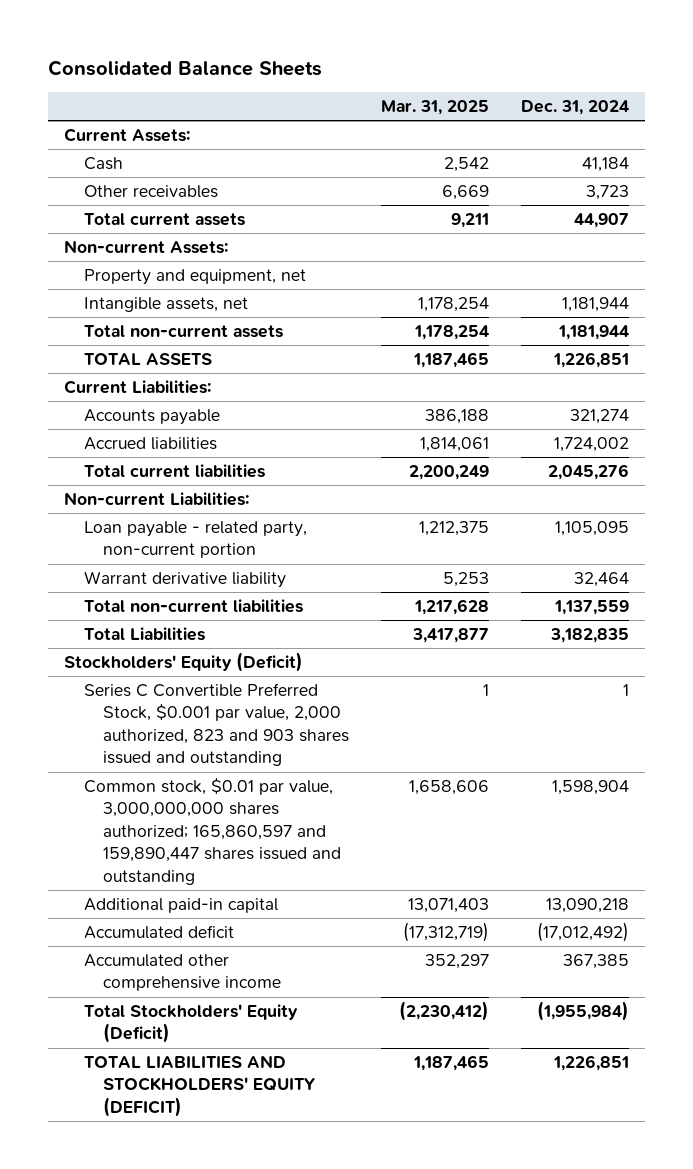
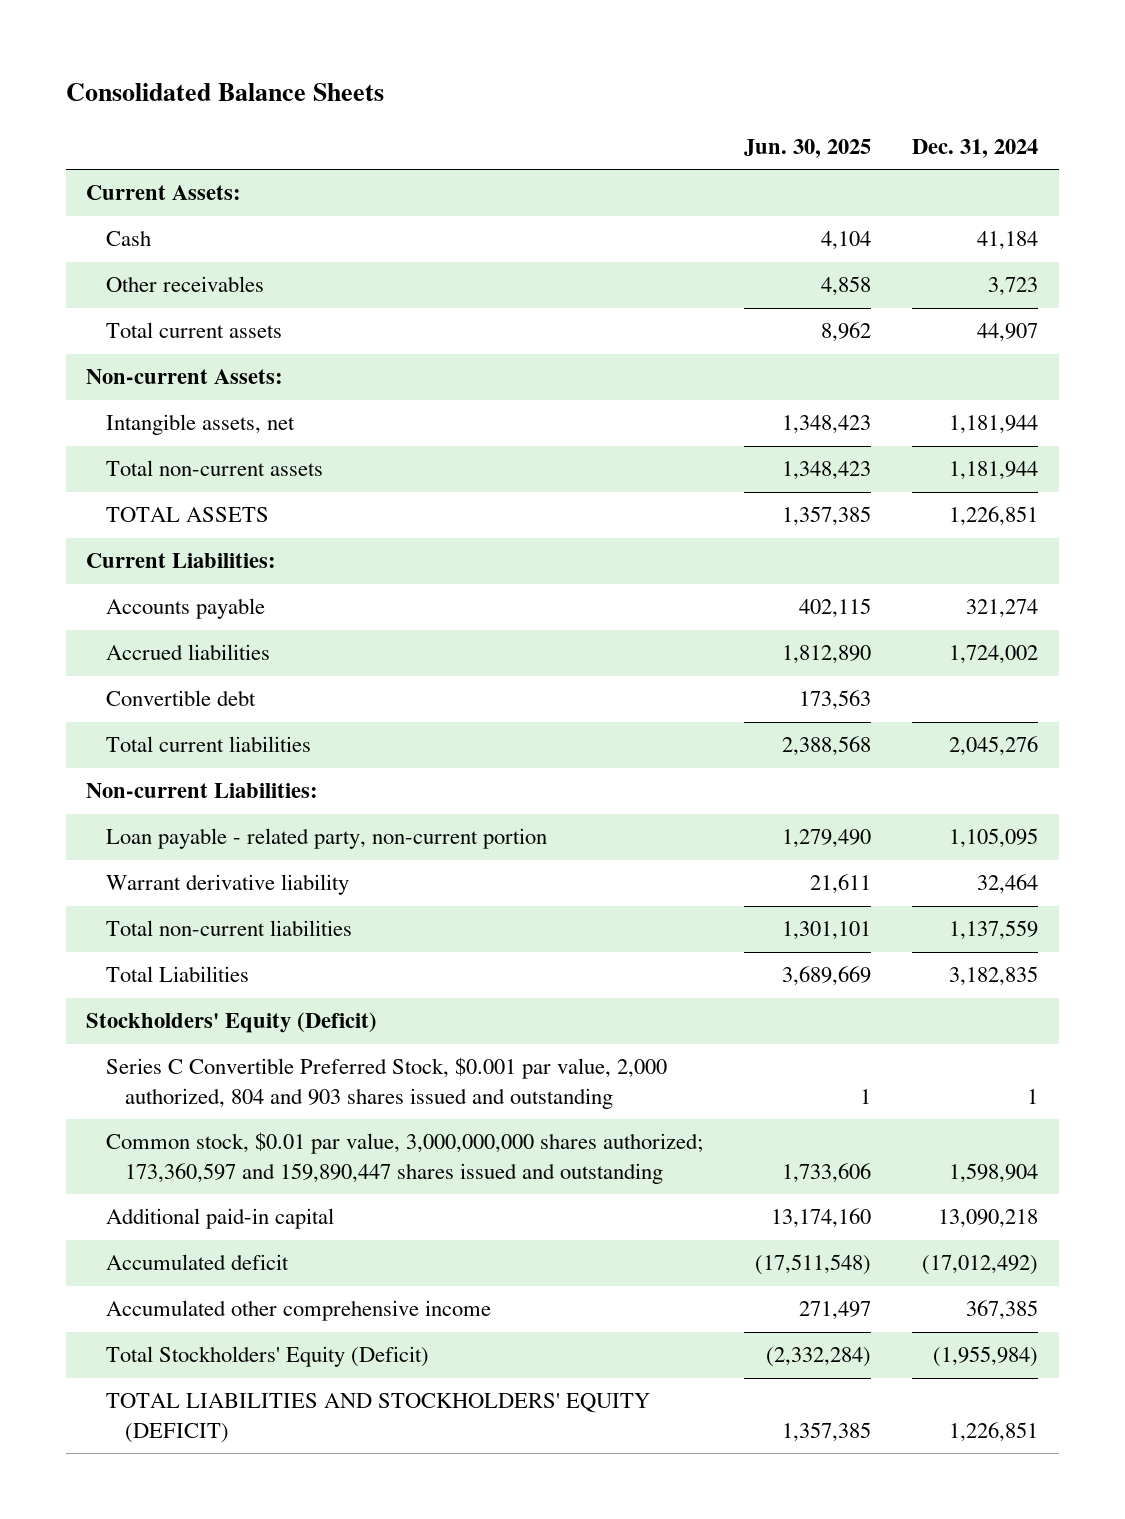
- | Mar. 31, 2025 | Dec. 31, 2024
+ | Jun. 30, 2025 | Dec. 31, 2024
- Property and equipment, net
+ Convertible debt | 173,563 |
- Series C Convertible Preferred Stock, $0.001 par value, 2,000 authorized, 823 and 903 shares issued and outstanding | 1 | 1
- Common stock, $0.01 par value, 3,000,000,000 shares authorized; 165,860,597 and 159,890,447 shares issued and outstanding | 1,658,606 | 1,598,904
+ Series C Convertible Preferred Stock, $0.001 par value, 2,000 authorized, 804 and 903 shares issued and outstanding | 1 | 1
+ Common stock, $0.01 par value, 3,000,000,000 shares authorized; 173,360,597 and 159,890,447 shares issued and outstanding | 1,733,606 | 1,598,904

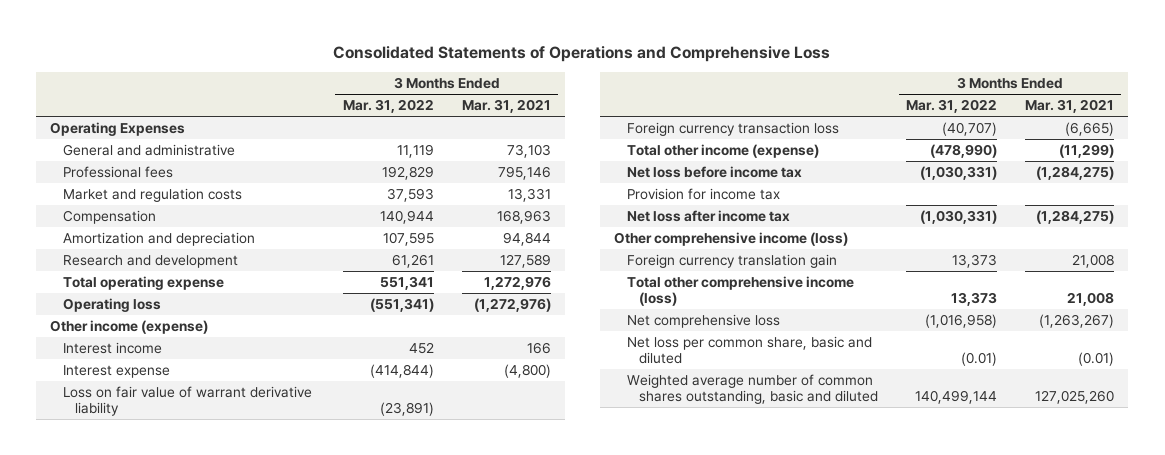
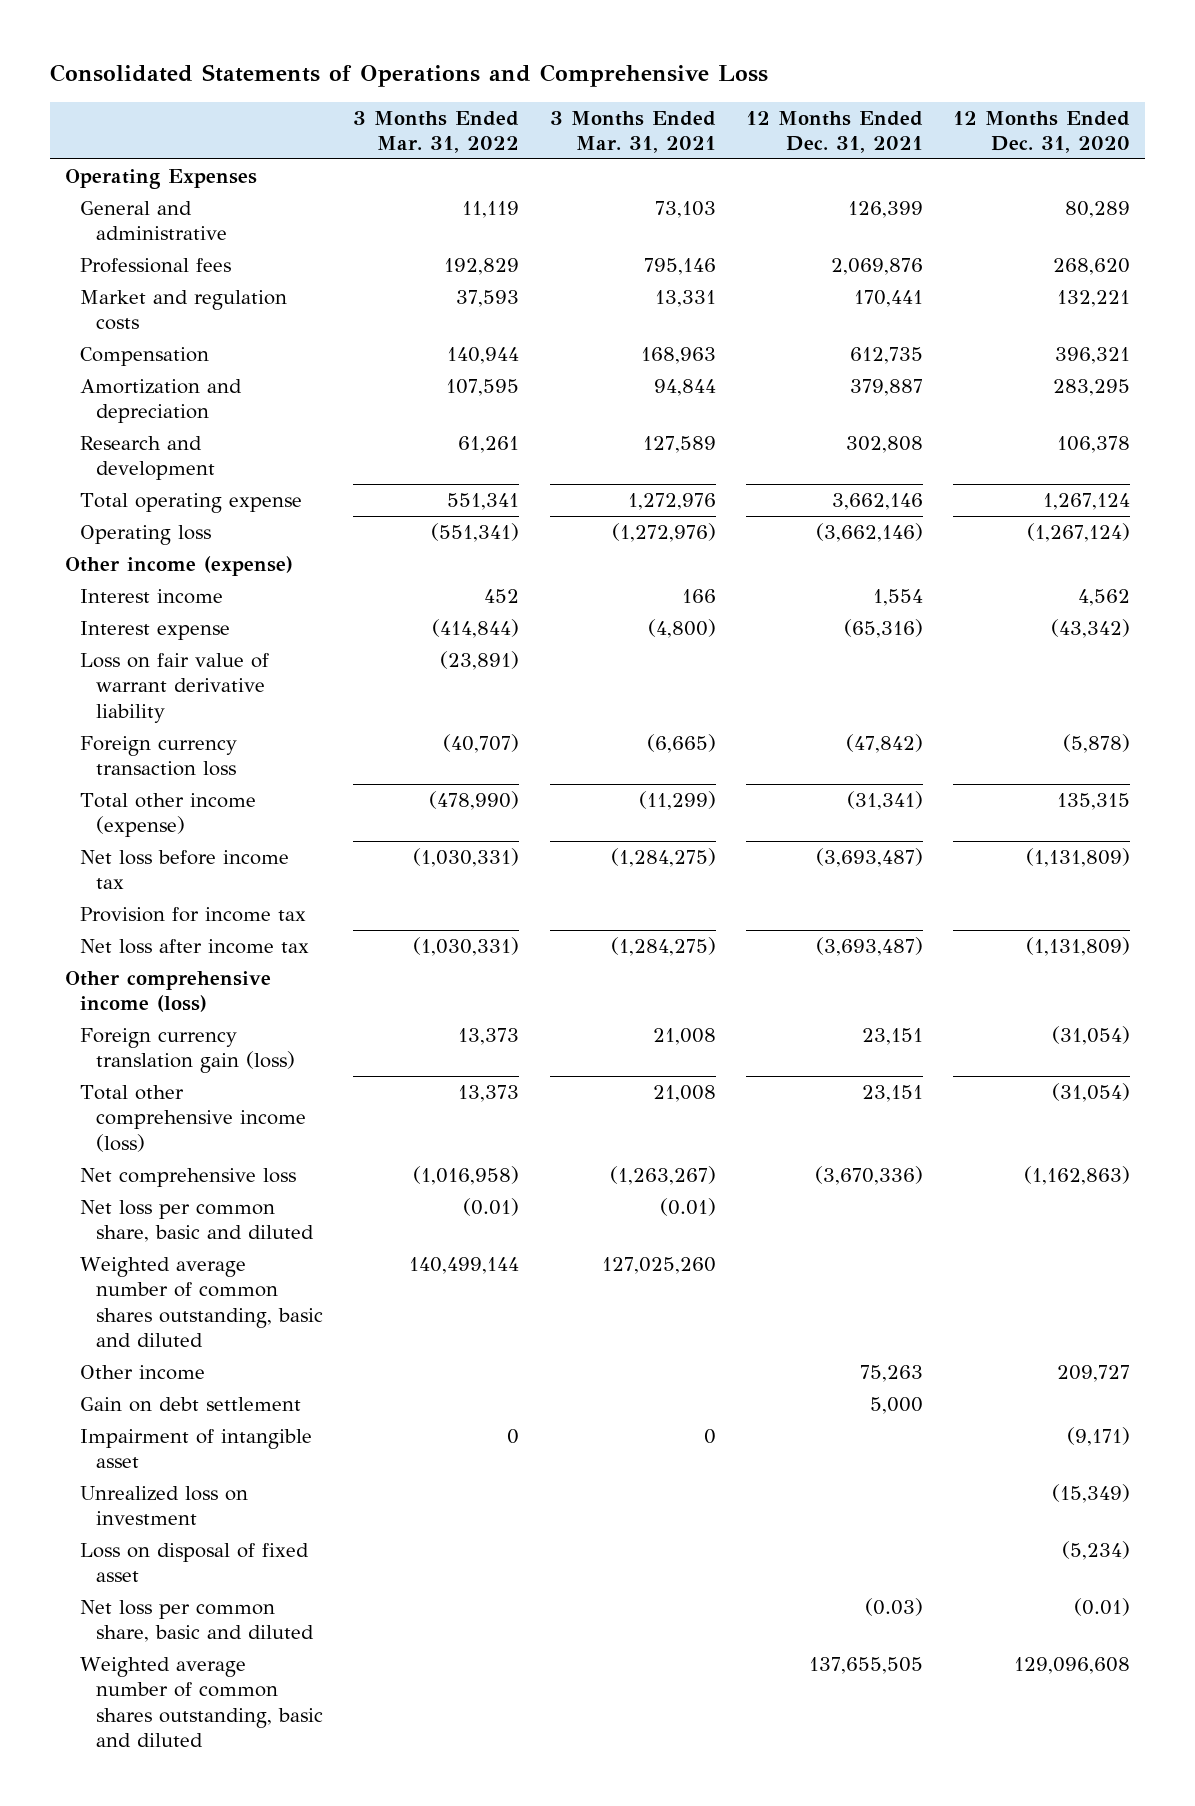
- | 3 Months Ended Mar. 31, 2022 | 3 Months Ended Mar. 31, 2021
+ | 3 Months Ended Mar. 31, 2022 | 3 Months Ended Mar. 31, 2021 | 12 Months Ended Dec. 31, 2021 | 12 Months Ended Dec. 31, 2020
- Foreign currency translation gain | 13,373 | 21,008
+ Foreign currency translation gain (loss) | 13,373 | 21,008 | 23,151 | (31,054)
+ Other income | | | 75,263 | 209,727
+ Gain on debt settlement | | | 5,000 |
+ Impairment of intangible asset | 0 | 0 | | (9,171)
+ Unrealized loss on investment | | | | (15,349)
+ Loss on disposal of fixed asset | | | | (5,234)
+ Net loss per common share, basic and diluted | | | (0.03) | (0.01)
+ Weighted average number of common shares outstanding, basic and diluted | | | 137,655,505 | 129,096,608

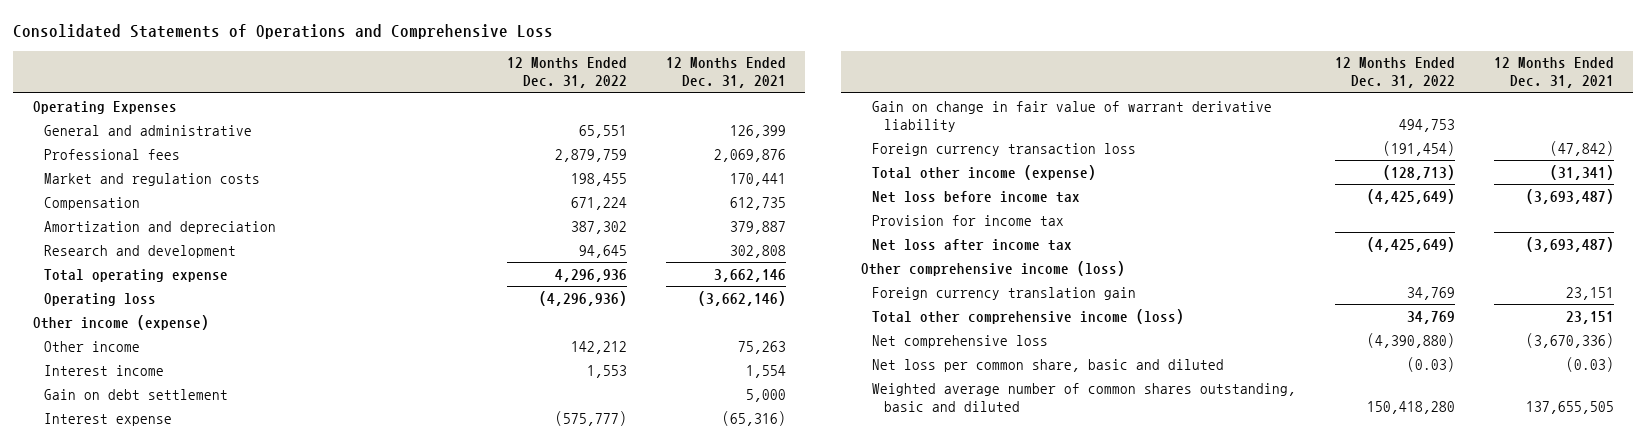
- | 3 Months Ended Mar. 31, 2022 | 3 Months Ended Mar. 31, 2021 | 12 Months Ended Dec. 31, 2021 | 12 Months Ended Dec. 31, 2020
+ | 12 Months Ended Dec. 31, 2022 | 12 Months Ended Dec. 31, 2021
moved up: Other income | 142,212 | 75,263
moved up: Gain on debt settlement | | 5,000
- Loss on fair value of warrant derivative liability | (23,891) | | |
+ Gain on change in fair value of warrant derivative liability | 494,753 |
- Foreign currency translation gain (loss) | 13,373 | 21,008 | 23,151 | (31,054)
+ Foreign currency translation gain | 34,769 | 23,151
- Net loss per common share, basic and diluted | (0.01) | (0.01) | |
- Weighted average number of common shares outstanding, basic and diluted | 140,499,144 | 127,025,260 | |
- Impairment of intangible asset | 0 | 0 | | (9,171)
- Unrealized loss on investment | | | | (15,349)
- Loss on disposal of fixed asset | | | | (5,234)

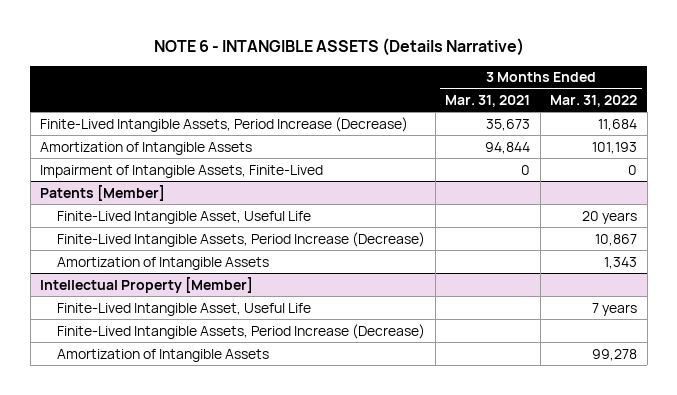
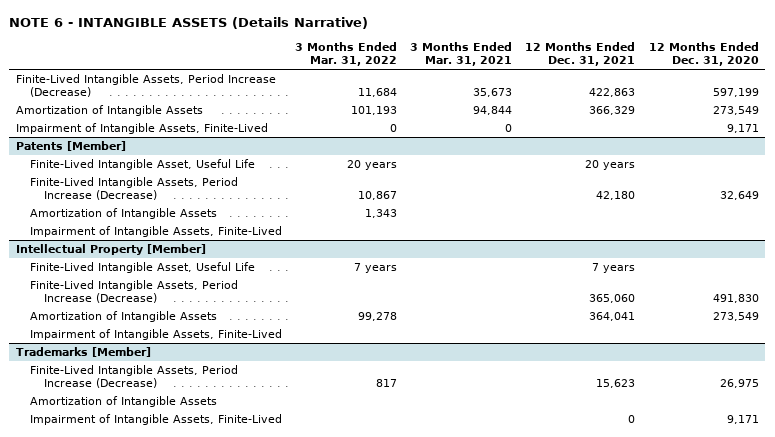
- | 3 Months Ended Mar. 31, 2021 | 3 Months Ended Mar. 31, 2022
+ | 3 Months Ended Mar. 31, 2022 | 3 Months Ended Mar. 31, 2021 | 12 Months Ended Dec. 31, 2021 | 12 Months Ended Dec. 31, 2020
@ Patents [Member]
+ Impairment of Intangible Assets, Finite-Lived
@ Intellectual Property [Member]
+ Impairment of Intangible Assets, Finite-Lived
+ Trademarks [Member]
+ Finite-Lived Intangible Assets, Period Increase (Decrease) | 817 | | 15,623 | 26,975
+ Amortization of Intangible Assets
+ Impairment of Intangible Assets, Finite-Lived | | | 0 | 9,171

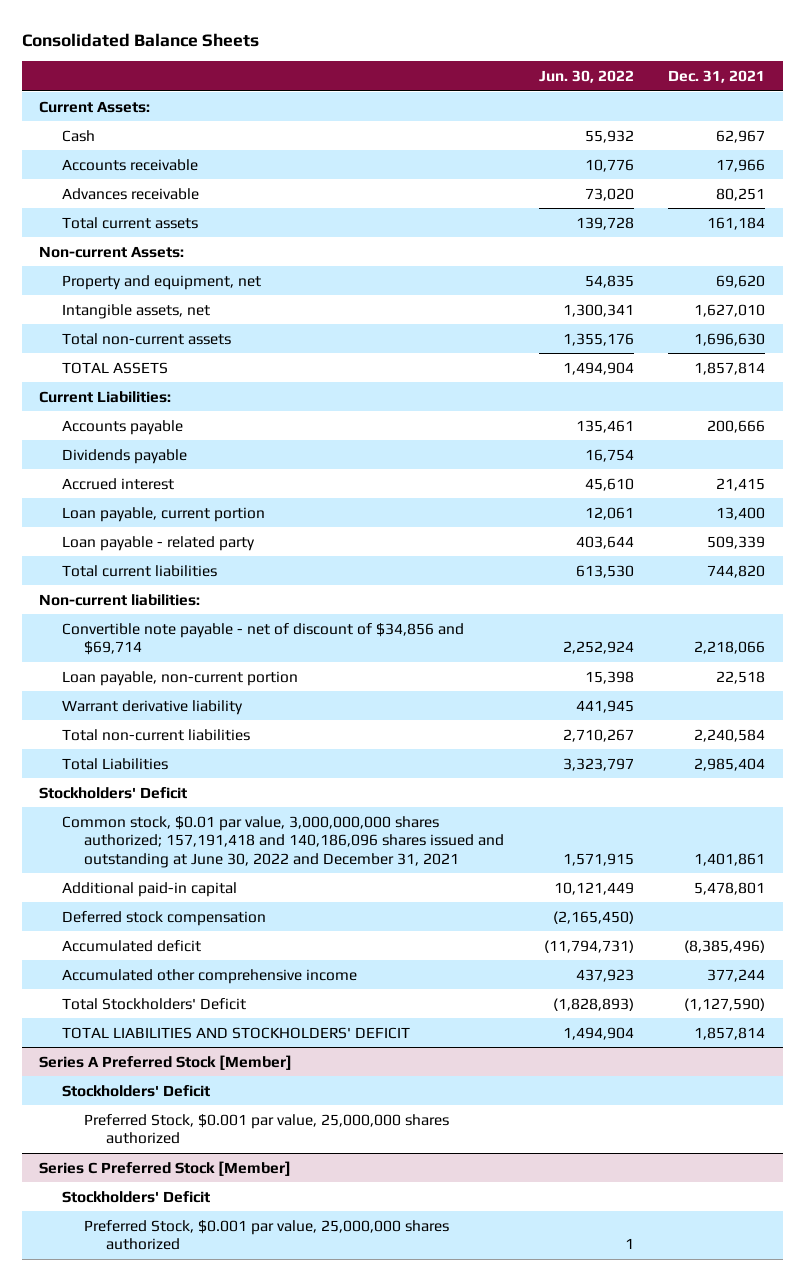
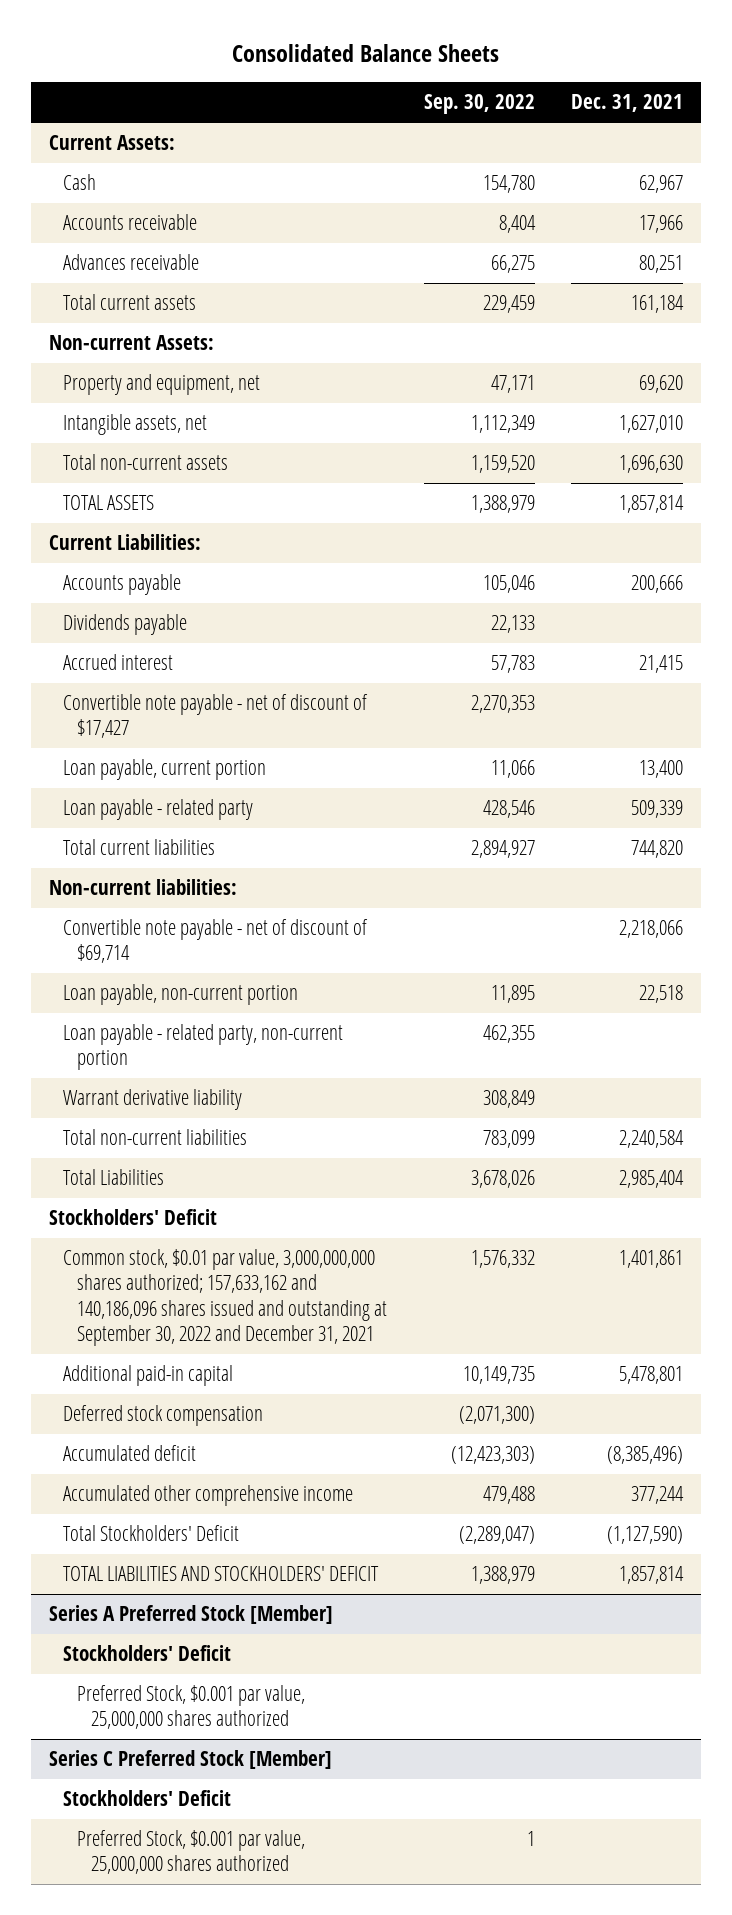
- | Jun. 30, 2022 | Dec. 31, 2021
+ | Sep. 30, 2022 | Dec. 31, 2021
+ Convertible note payable - net of discount of $17,427 | 2,270,353 |
- Convertible note payable - net of discount of $34,856 and $69,714 | 2,252,924 | 2,218,066
+ Convertible note payable - net of discount of $69,714 | | 2,218,066
+ Loan payable - related party, non-current portion | 462,355 |
- Common stock, $0.01 par value, 3,000,000,000 shares authorized; 157,191,418 and 140,186,096 shares issued and outstanding at June 30, 2022 and December 31, 2021 | 1,571,915 | 1,401,861
+ Common stock, $0.01 par value, 3,000,000,000 shares authorized; 157,633,162 and 140,186,096 shares issued and outstanding at September 30, 2022 and December 31, 2021 | 1,576,332 | 1,401,861

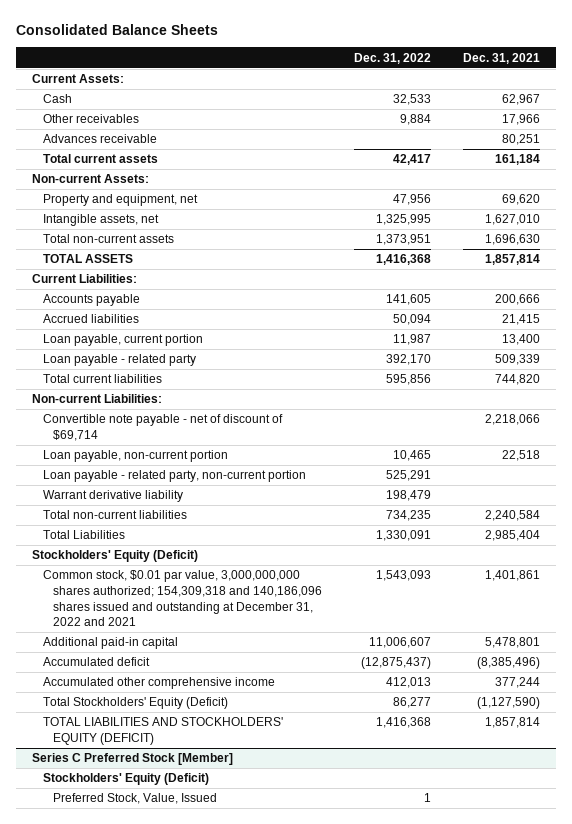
- | Sep. 30, 2022 | Dec. 31, 2021
+ | Dec. 31, 2022 | Dec. 31, 2021
- Accounts receivable | 8,404 | 17,966
+ Other receivables | 9,884 | 17,966
- Dividends payable | 22,133 |
- Accrued interest | 57,783 | 21,415
- Convertible note payable - net of discount of $17,427 | 2,270,353 |
+ Accrued liabilities | 50,094 | 21,415
- Non-current liabilities:
+ Non-current Liabilities:
- Stockholders' Deficit
- Common stock, $0.01 par value, 3,000,000,000 shares authorized; 157,633,162 and 140,186,096 shares issued and outstanding at September 30, 2022 and December 31, 2021 | 1,576,332 | 1,401,861
+ Stockholders' Equity (Deficit)
+ Common stock, $0.01 par value, 3,000,000,000 shares authorized; 154,309,318 and 140,186,096 shares issued and outstanding at December 31, 2022 and 2021 | 1,543,093 | 1,401,861
- Deferred stock compensation | (2,071,300) |
- Total Stockholders' Deficit | (2,289,047) | (1,127,590)
- TOTAL LIABILITIES AND STOCKHOLDERS' DEFICIT | 1,388,979 | 1,857,814
- Series A Preferred Stock [Member]
- Stockholders' Deficit
- Preferred Stock, $0.001 par value, 25,000,000 shares authorized
+ Total Stockholders' Equity (Deficit) | 86,277 | (1,127,590)
+ TOTAL LIABILITIES AND STOCKHOLDERS' EQUITY (DEFICIT) | 1,416,368 | 1,857,814
@ Series C Preferred Stock [Member]
- Stockholders' Deficit
- Preferred Stock, $0.001 par value, 25,000,000 shares authorized | 1 |
+ Stockholders' Equity (Deficit)
+ Preferred Stock, Value, Issued | 1 |

